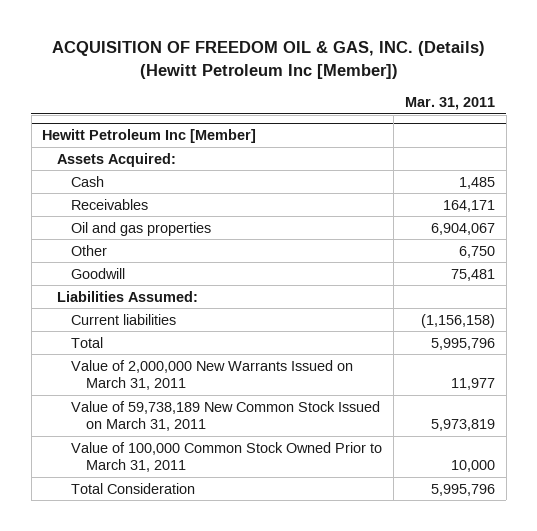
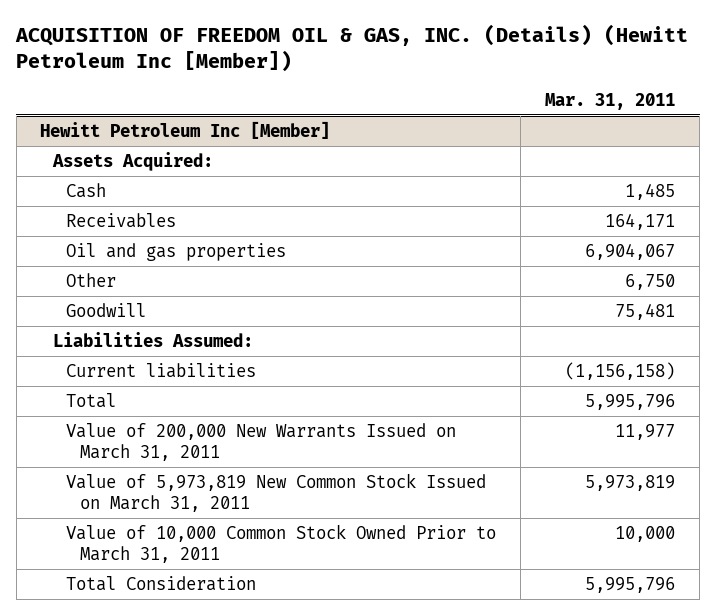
@ Hewitt Petroleum Inc [Member]
- Value of 2,000,000 New Warrants Issued on March 31, 2011 | 11,977
- Value of 59,738,189 New Common Stock Issued on March 31, 2011 | 5,973,819
- Value of 100,000 Common Stock Owned Prior to March 31, 2011 | 10,000
+ Value of 200,000 New Warrants Issued on March 31, 2011 | 11,977
+ Value of 5,973,819 New Common Stock Issued on March 31, 2011 | 5,973,819
+ Value of 10,000 Common Stock Owned Prior to March 31, 2011 | 10,000

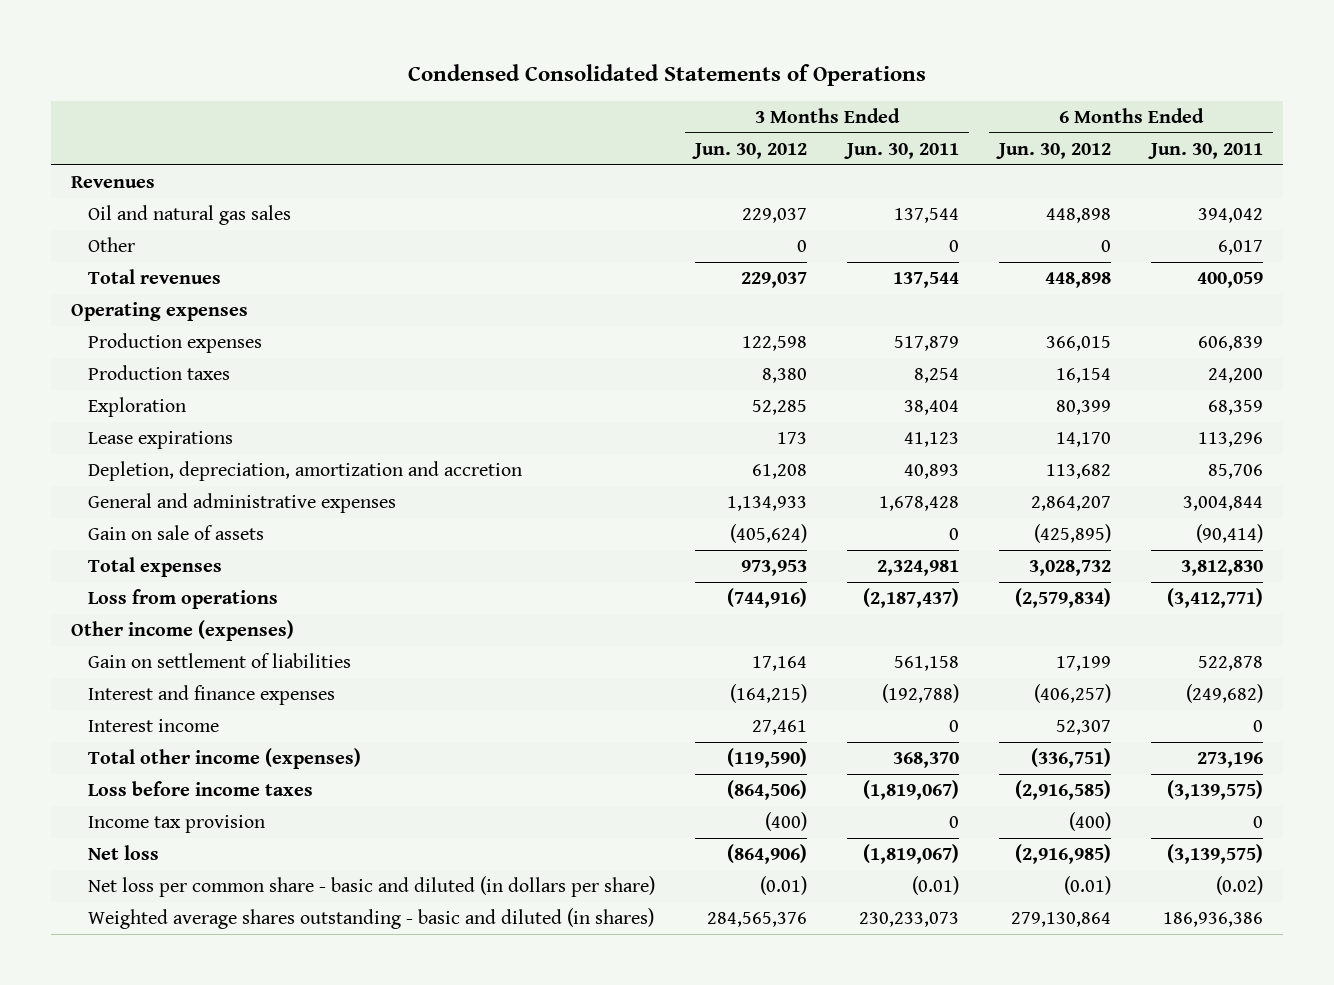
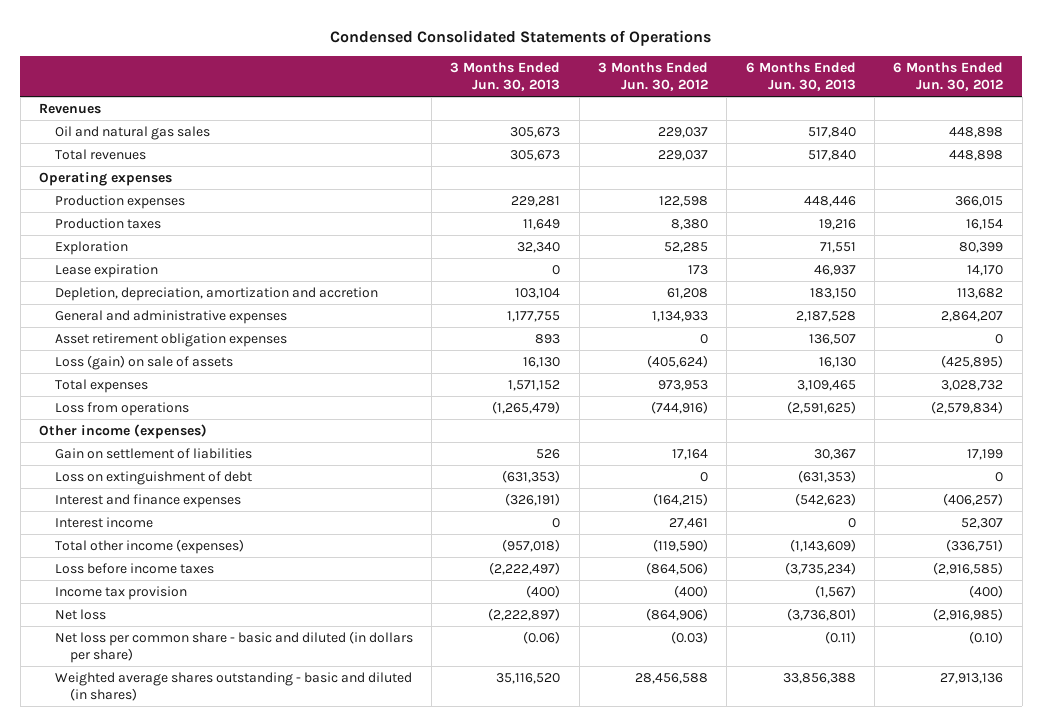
- | 3 Months Ended Jun. 30, 2012 | 3 Months Ended Jun. 30, 2011 | 6 Months Ended Jun. 30, 2012 | 6 Months Ended Jun. 30, 2011
+ | 3 Months Ended Jun. 30, 2013 | 3 Months Ended Jun. 30, 2012 | 6 Months Ended Jun. 30, 2013 | 6 Months Ended Jun. 30, 2012
- Other | 0 | 0 | 0 | 6,017
- Lease expirations | 173 | 41,123 | 14,170 | 113,296
+ Lease expiration | 0 | 173 | 46,937 | 14,170
- Gain on sale of assets | (405,624) | 0 | (425,895) | (90,414)
+ Asset retirement obligation expenses | 893 | 0 | 136,507 | 0
+ Loss (gain) on sale of assets | 16,130 | (405,624) | 16,130 | (425,895)
+ Loss on extinguishment of debt | (631,353) | 0 | (631,353) | 0
- Net loss per common share - basic and diluted (in dollars per share) | (0.01) | (0.01) | (0.01) | (0.02)
- Weighted average shares outstanding - basic and diluted (in shares) | 284,565,376 | 230,233,073 | 279,130,864 | 186,936,386
+ Net loss per common share - basic and diluted (in dollars per share) | (0.06) | (0.03) | (0.11) | (0.10)
+ Weighted average shares outstanding - basic and diluted (in shares) | 35,116,520 | 28,456,588 | 33,856,388 | 27,913,136

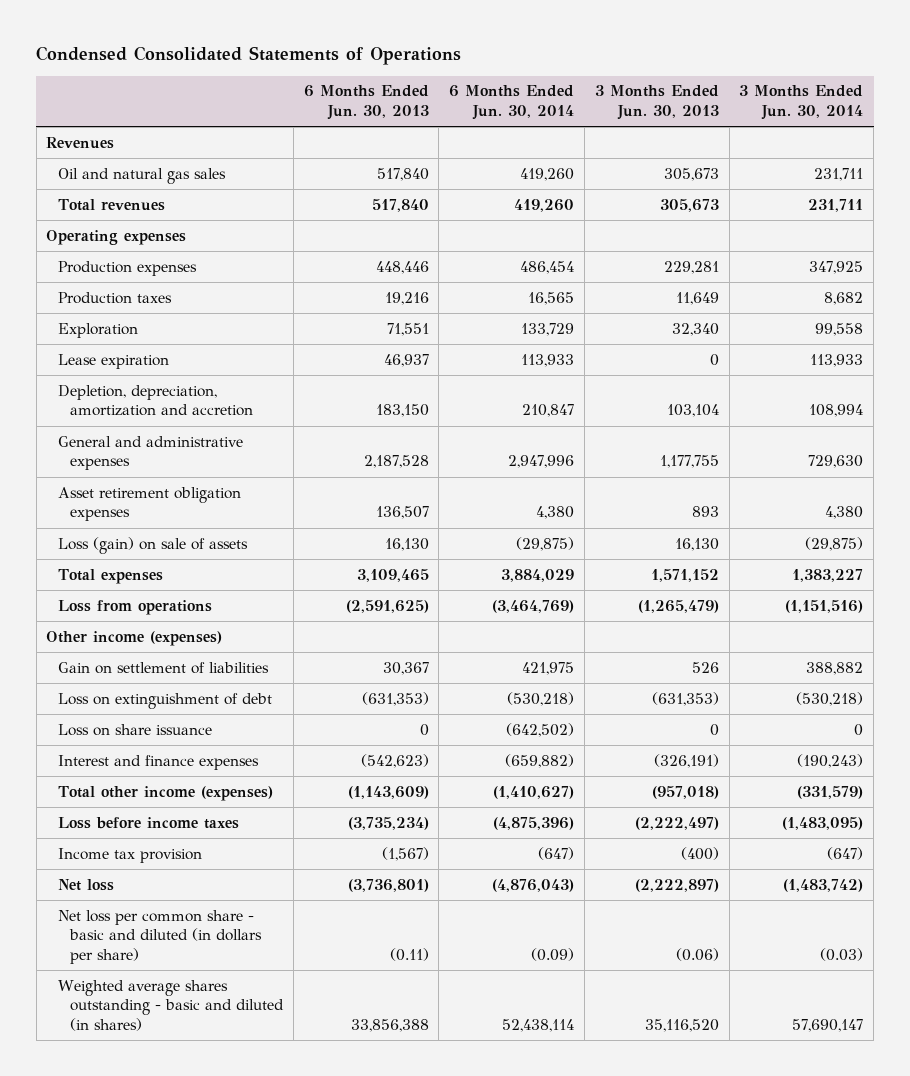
- | 3 Months Ended Jun. 30, 2013 | 3 Months Ended Jun. 30, 2012 | 6 Months Ended Jun. 30, 2013 | 6 Months Ended Jun. 30, 2012
+ | 6 Months Ended Jun. 30, 2013 | 6 Months Ended Jun. 30, 2014 | 3 Months Ended Jun. 30, 2013 | 3 Months Ended Jun. 30, 2014
+ Loss on share issuance | 0 | (642,502) | 0 | 0
- Interest income | 0 | 27,461 | 0 | 52,307

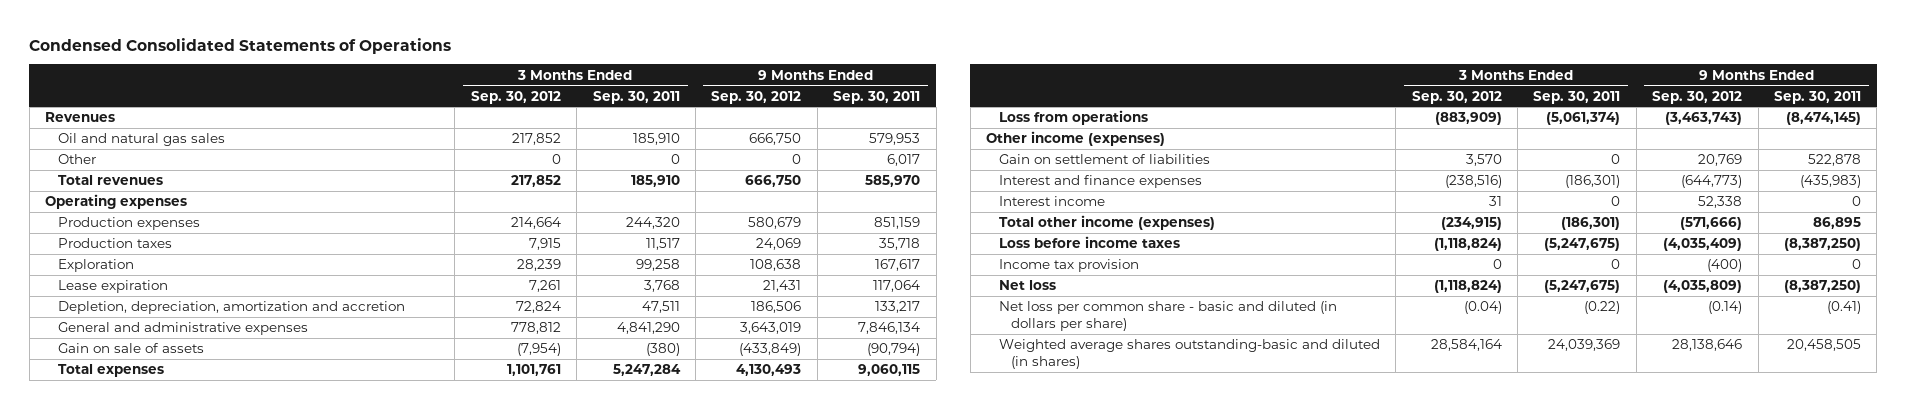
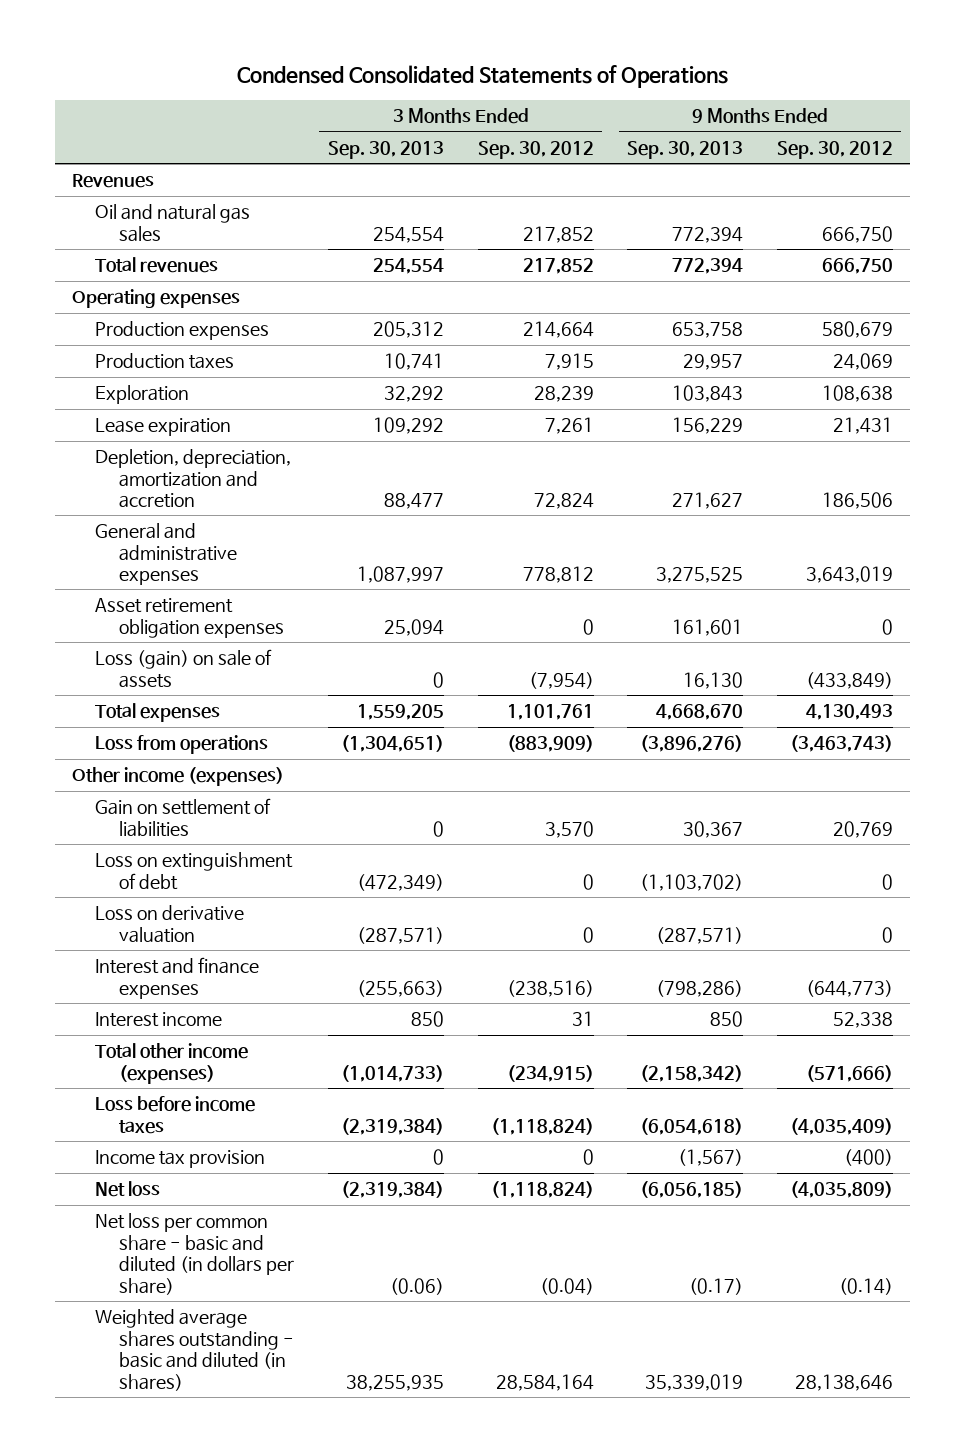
- | 3 Months Ended Sep. 30, 2012 | 3 Months Ended Sep. 30, 2011 | 9 Months Ended Sep. 30, 2012 | 9 Months Ended Sep. 30, 2011
+ | 3 Months Ended Sep. 30, 2013 | 3 Months Ended Sep. 30, 2012 | 9 Months Ended Sep. 30, 2013 | 9 Months Ended Sep. 30, 2012
- Other | 0 | 0 | 0 | 6,017
- Gain on sale of assets | (7,954) | (380) | (433,849) | (90,794)
+ Asset retirement obligation expenses | 25,094 | 0 | 161,601 | 0
+ Loss (gain) on sale of assets | 0 | (7,954) | 16,130 | (433,849)
+ Loss on extinguishment of debt | (472,349) | 0 | (1,103,702) | 0
+ Loss on derivative valuation | (287,571) | 0 | (287,571) | 0
- Weighted average shares outstanding-basic and diluted (in shares) | 28,584,164 | 24,039,369 | 28,138,646 | 20,458,505
+ Weighted average shares outstanding - basic and diluted (in shares) | 38,255,935 | 28,584,164 | 35,339,019 | 28,138,646

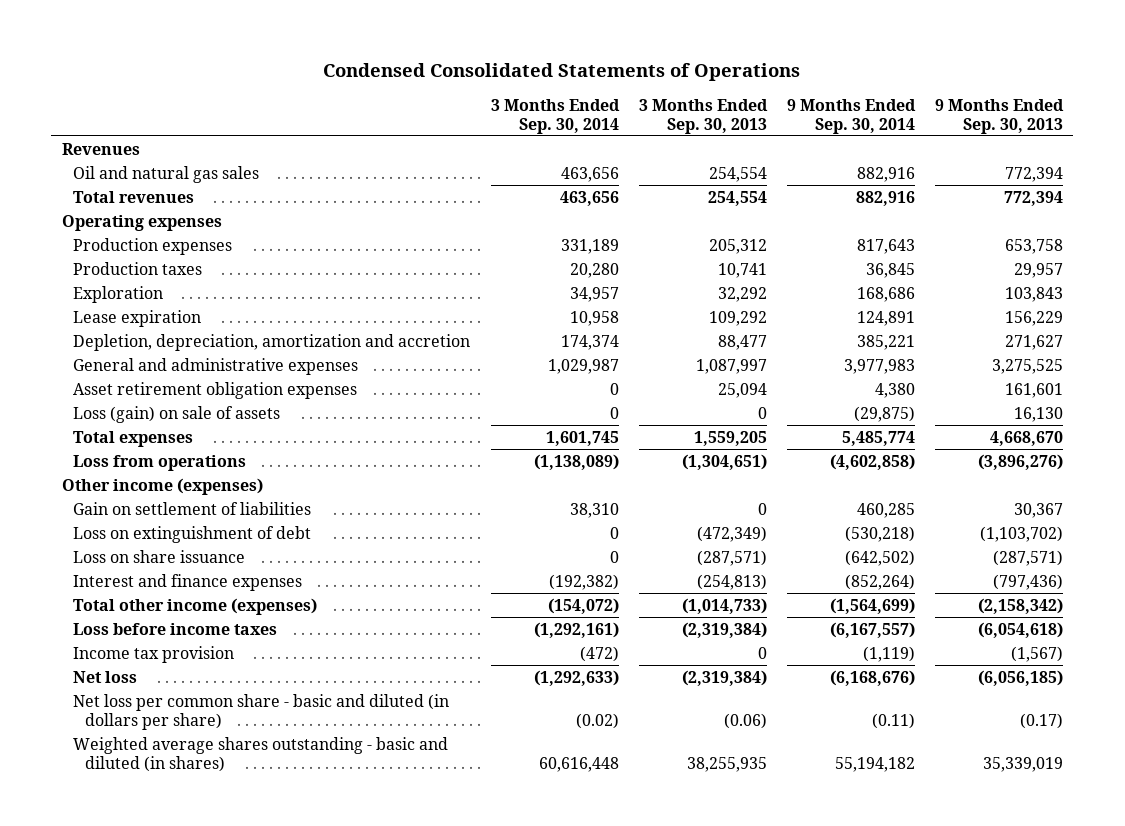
- | 3 Months Ended Sep. 30, 2013 | 3 Months Ended Sep. 30, 2012 | 9 Months Ended Sep. 30, 2013 | 9 Months Ended Sep. 30, 2012
+ | 3 Months Ended Sep. 30, 2014 | 3 Months Ended Sep. 30, 2013 | 9 Months Ended Sep. 30, 2014 | 9 Months Ended Sep. 30, 2013
- Loss on derivative valuation | (287,571) | 0 | (287,571) | 0
- Interest and finance expenses | (255,663) | (238,516) | (798,286) | (644,773)
- Interest income | 850 | 31 | 850 | 52,338
+ Loss on share issuance | 0 | (287,571) | (642,502) | (287,571)
+ Interest and finance expenses | (192,382) | (254,813) | (852,264) | (797,436)

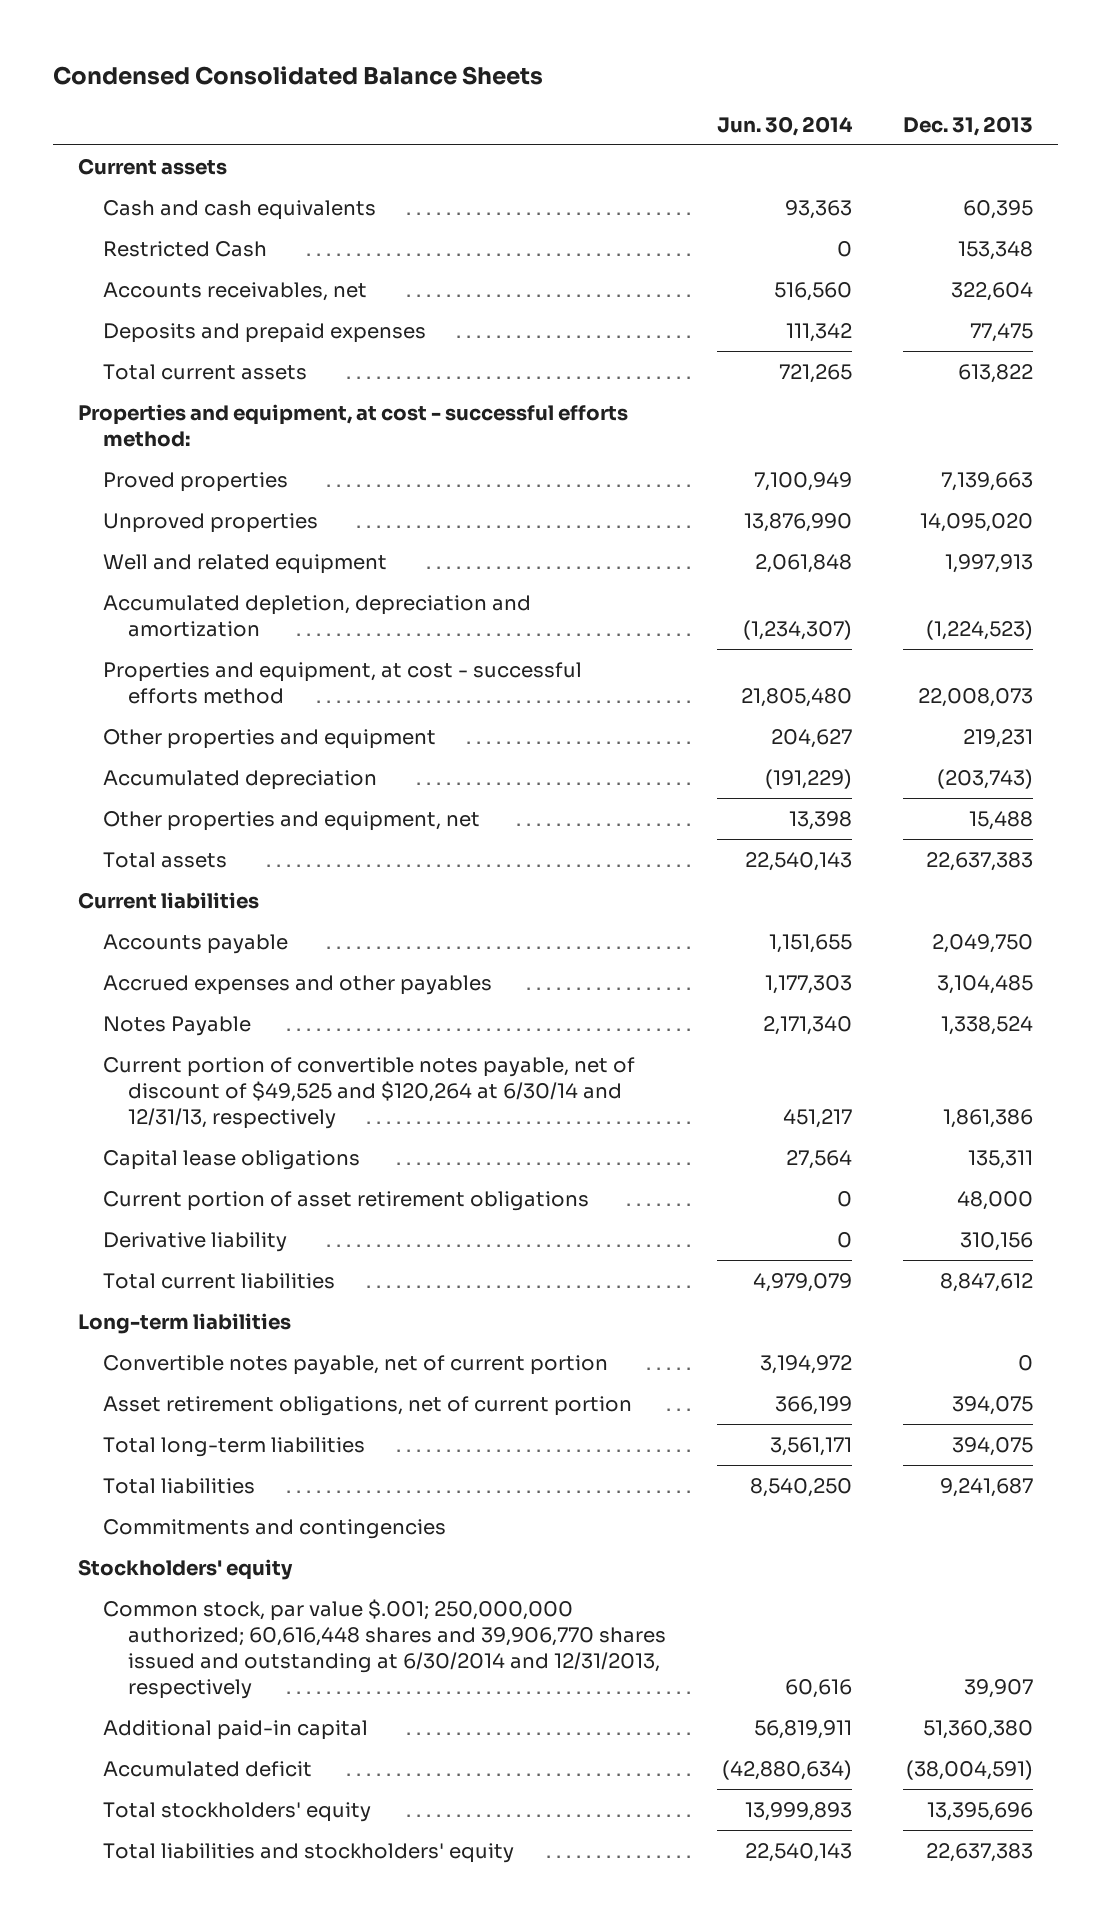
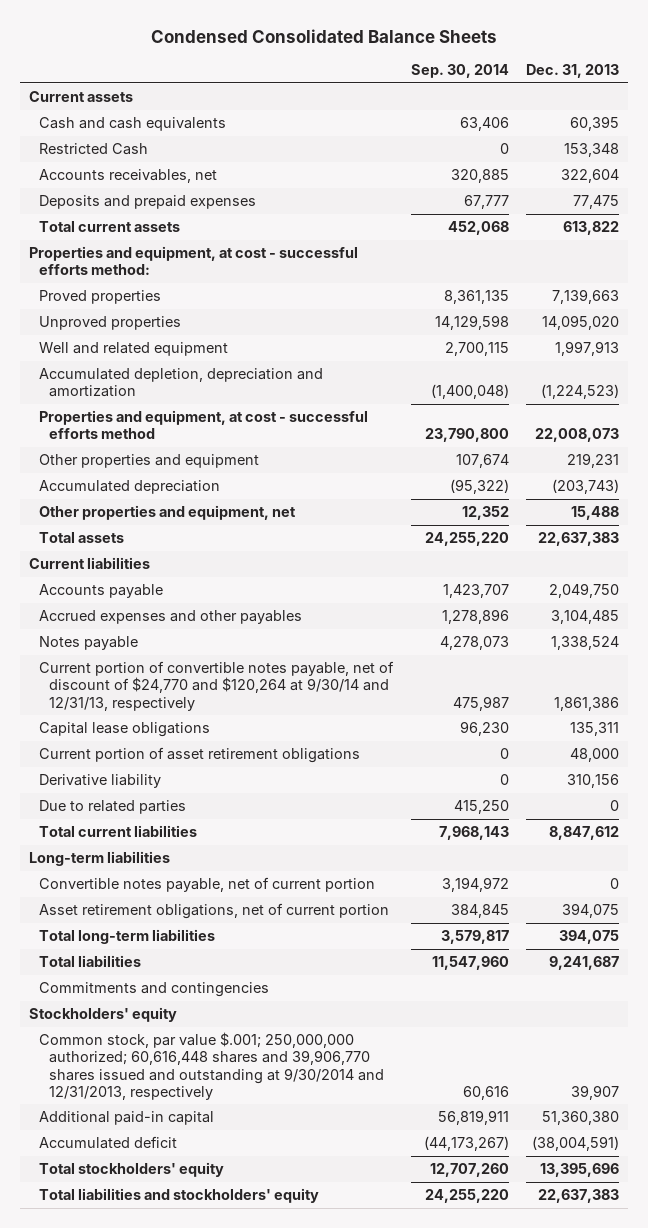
- | Jun. 30, 2014 | Dec. 31, 2013
+ | Sep. 30, 2014 | Dec. 31, 2013
- Notes Payable | 2,171,340 | 1,338,524
- Current portion of convertible notes payable, net of discount of $49,525 and $120,264 at 6/30/14 and 12/31/13, respectively | 451,217 | 1,861,386
+ Notes payable | 4,278,073 | 1,338,524
+ Current portion of convertible notes payable, net of discount of $24,770 and $120,264 at 9/30/14 and 12/31/13, respectively | 475,987 | 1,861,386
+ Due to related parties | 415,250 | 0
- Common stock, par value $.001; 250,000,000 authorized; 60,616,448 shares and 39,906,770 shares issued and outstanding at 6/30/2014 and 12/31/2013, respectively | 60,616 | 39,907
+ Common stock, par value $.001; 250,000,000 authorized; 60,616,448 shares and 39,906,770 shares issued and outstanding at 9/30/2014 and 12/31/2013, respectively | 60,616 | 39,907

